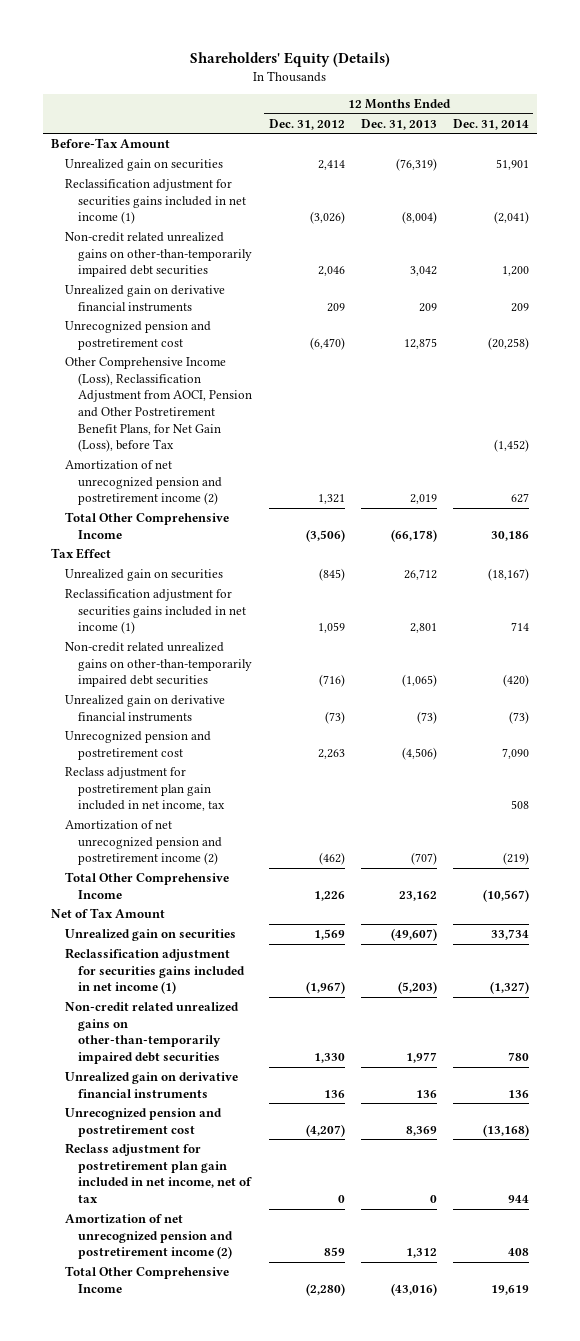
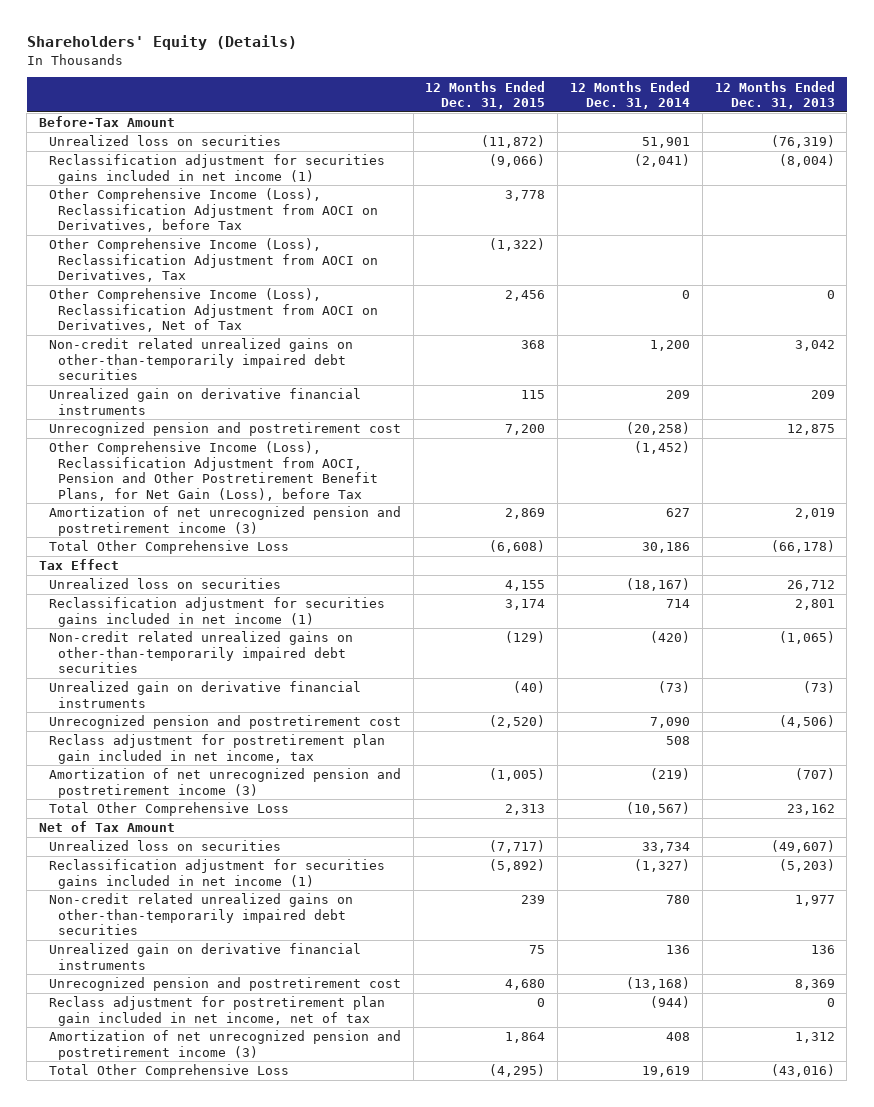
- | 12 Months Ended Dec. 31, 2012 | 12 Months Ended Dec. 31, 2013 | 12 Months Ended Dec. 31, 2014
+ | 12 Months Ended Dec. 31, 2015 | 12 Months Ended Dec. 31, 2014 | 12 Months Ended Dec. 31, 2013
- Unrealized gain on securities | 2,414 | (76,319) | 51,901
+ Unrealized loss on securities | (11,872) | 51,901 | (76,319)
+ Other Comprehensive Income (Loss), Reclassification Adjustment from AOCI on Derivatives, before Tax | 3,778 | |
+ Other Comprehensive Income (Loss), Reclassification Adjustment from AOCI on Derivatives, Tax | (1,322) | |
+ Other Comprehensive Income (Loss), Reclassification Adjustment from AOCI on Derivatives, Net of Tax | 2,456 | 0 | 0
- Amortization of net unrecognized pension and postretirement income (2) | 1,321 | 2,019 | 627
- Total Other Comprehensive Income | (3,506) | (66,178) | 30,186
+ Amortization of net unrecognized pension and postretirement income (3) | 2,869 | 627 | 2,019
+ Total Other Comprehensive Loss | (6,608) | 30,186 | (66,178)
- Unrealized gain on securities | (845) | 26,712 | (18,167)
+ Unrealized loss on securities | 4,155 | (18,167) | 26,712
- Amortization of net unrecognized pension and postretirement income (2) | (462) | (707) | (219)
- Total Other Comprehensive Income | 1,226 | 23,162 | (10,567)
+ Amortization of net unrecognized pension and postretirement income (3) | (1,005) | (219) | (707)
+ Total Other Comprehensive Loss | 2,313 | (10,567) | 23,162
- Unrealized gain on securities | 1,569 | (49,607) | 33,734
+ Unrealized loss on securities | (7,717) | 33,734 | (49,607)
- Reclass adjustment for postretirement plan gain included in net income, net of tax | 0 | 0 | 944
- Amortization of net unrecognized pension and postretirement income (2) | 859 | 1,312 | 408
- Total Other Comprehensive Income | (2,280) | (43,016) | 19,619
+ Reclass adjustment for postretirement plan gain included in net income, net of tax | 0 | (944) | 0
+ Amortization of net unrecognized pension and postretirement income (3) | 1,864 | 408 | 1,312
+ Total Other Comprehensive Loss | (4,295) | 19,619 | (43,016)

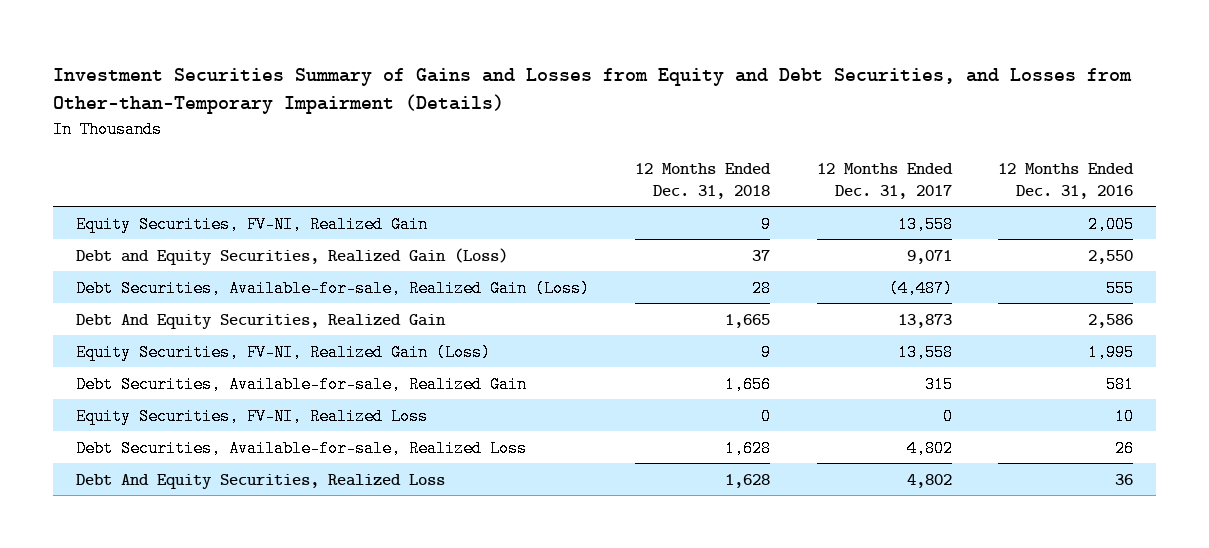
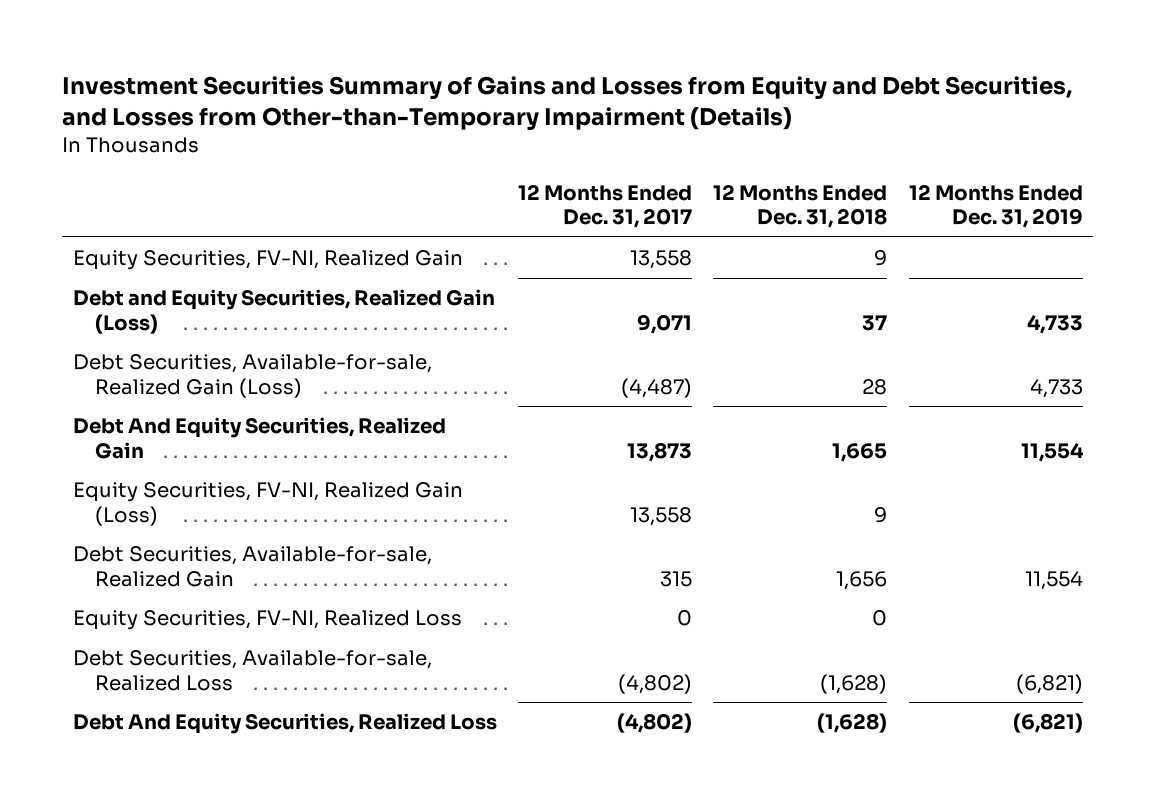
- | 12 Months Ended Dec. 31, 2018 | 12 Months Ended Dec. 31, 2017 | 12 Months Ended Dec. 31, 2016
+ | 12 Months Ended Dec. 31, 2017 | 12 Months Ended Dec. 31, 2018 | 12 Months Ended Dec. 31, 2019
- Debt Securities, Available-for-sale, Realized Loss | 1,628 | 4,802 | 26
- Debt And Equity Securities, Realized Loss | 1,628 | 4,802 | 36
+ Debt Securities, Available-for-sale, Realized Loss | (4,802) | (1,628) | (6,821)
+ Debt And Equity Securities, Realized Loss | (4,802) | (1,628) | (6,821)

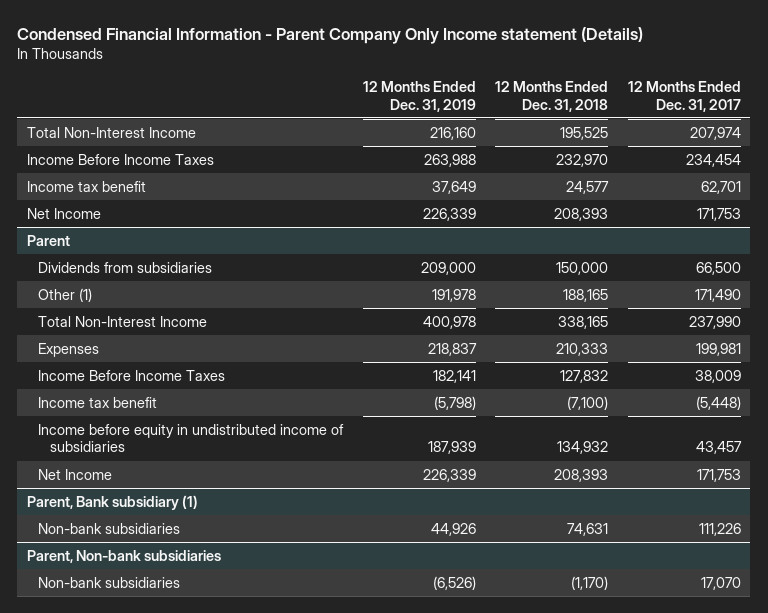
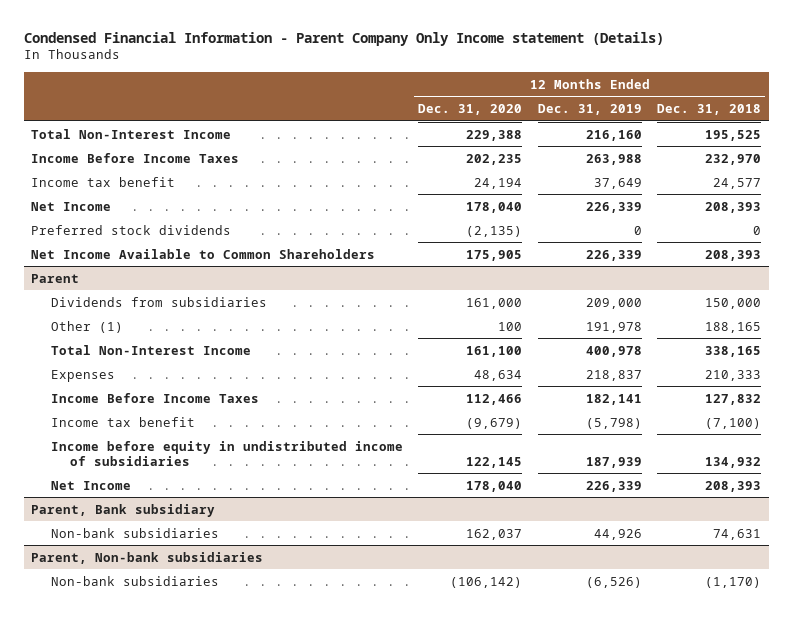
- | 12 Months Ended Dec. 31, 2019 | 12 Months Ended Dec. 31, 2018 | 12 Months Ended Dec. 31, 2017
+ | 12 Months Ended Dec. 31, 2020 | 12 Months Ended Dec. 31, 2019 | 12 Months Ended Dec. 31, 2018
+ Preferred stock dividends | (2,135) | 0 | 0
+ Net Income Available to Common Shareholders | 175,905 | 226,339 | 208,393
- Parent, Bank subsidiary (1)
+ Parent, Bank subsidiary

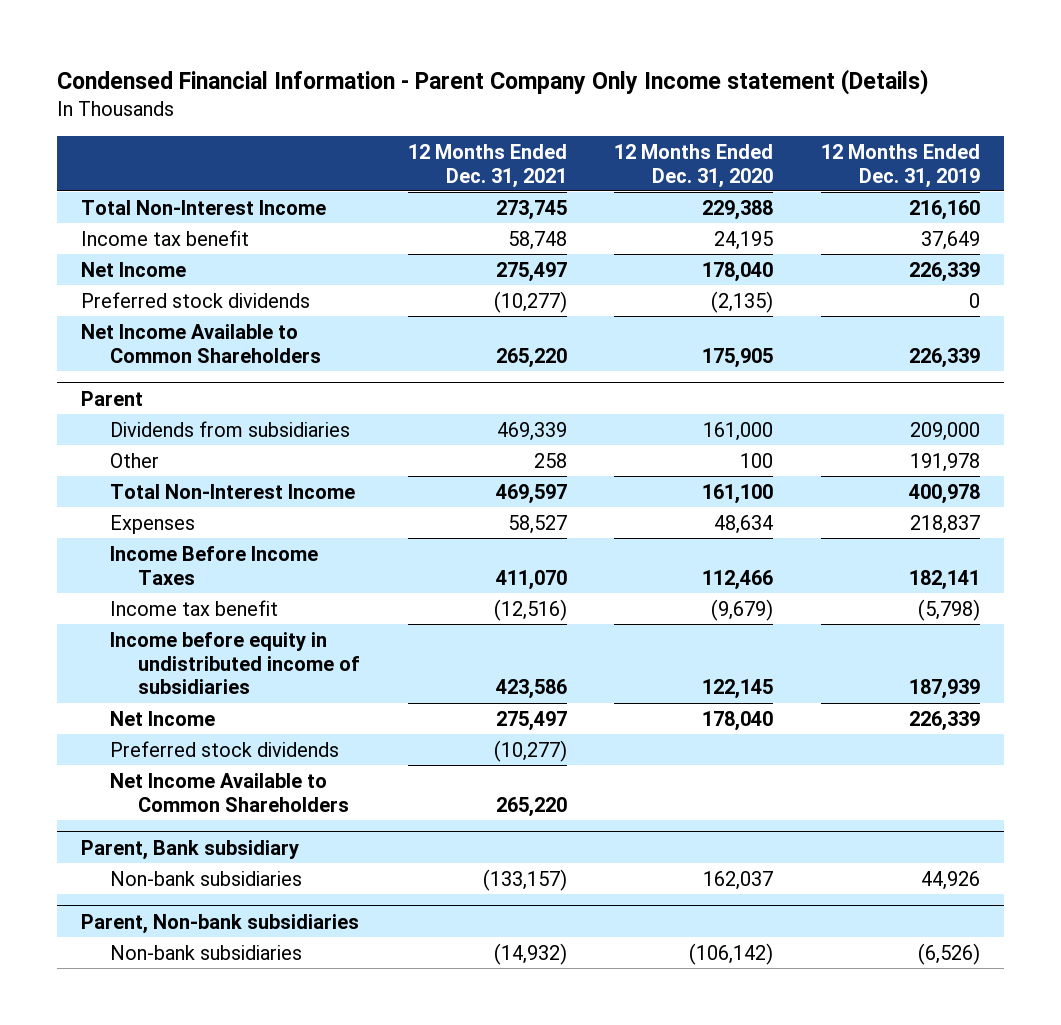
- | 12 Months Ended Dec. 31, 2020 | 12 Months Ended Dec. 31, 2019 | 12 Months Ended Dec. 31, 2018
+ | 12 Months Ended Dec. 31, 2021 | 12 Months Ended Dec. 31, 2020 | 12 Months Ended Dec. 31, 2019
- Income Before Income Taxes | 202,235 | 263,988 | 232,970
- Income tax benefit | 24,194 | 37,649 | 24,577
+ Income tax benefit | 58,748 | 24,195 | 37,649
@ Parent
- Other (1) | 100 | 191,978 | 188,165
+ Other | 258 | 100 | 191,978
+ Preferred stock dividends | (10,277) | |
+ Net Income Available to Common Shareholders | 265,220 | |

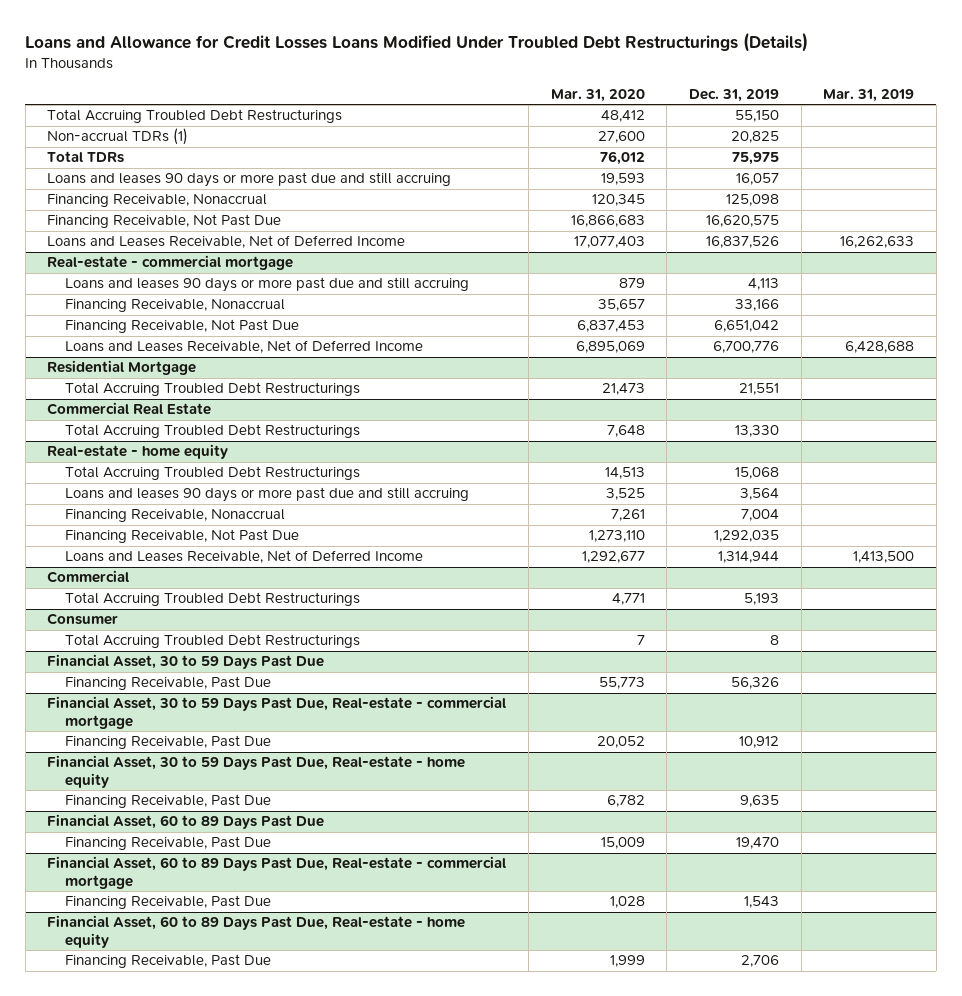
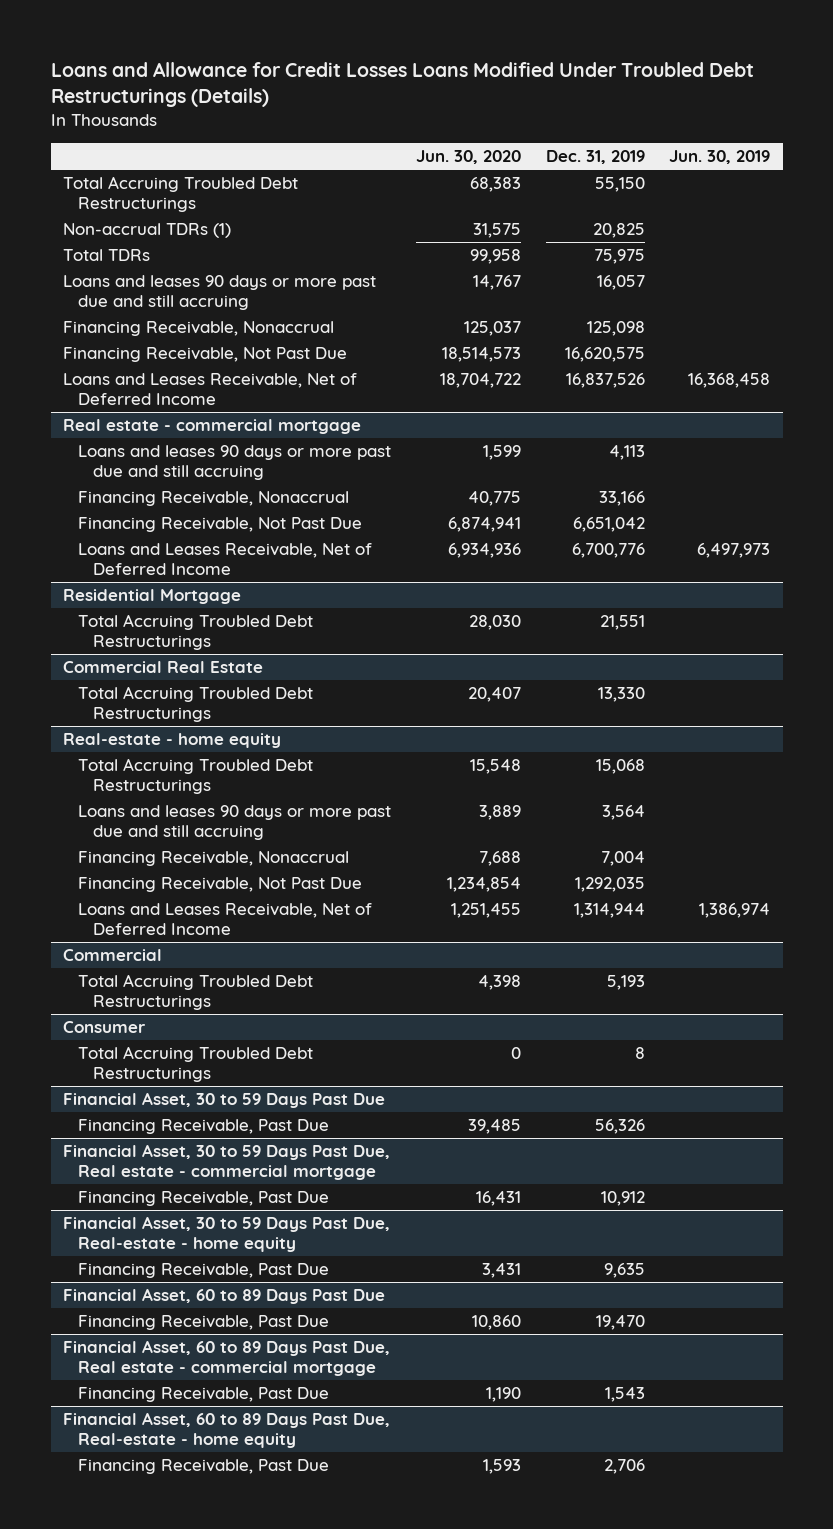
- | Mar. 31, 2020 | Dec. 31, 2019 | Mar. 31, 2019
+ | Jun. 30, 2020 | Dec. 31, 2019 | Jun. 30, 2019
- Real-estate - commercial mortgage
+ Real estate - commercial mortgage
- Financial Asset, 30 to 59 Days Past Due, Real-estate - commercial mortgage
+ Financial Asset, 30 to 59 Days Past Due, Real estate - commercial mortgage
- Financial Asset, 60 to 89 Days Past Due, Real-estate - commercial mortgage
+ Financial Asset, 60 to 89 Days Past Due, Real estate - commercial mortgage

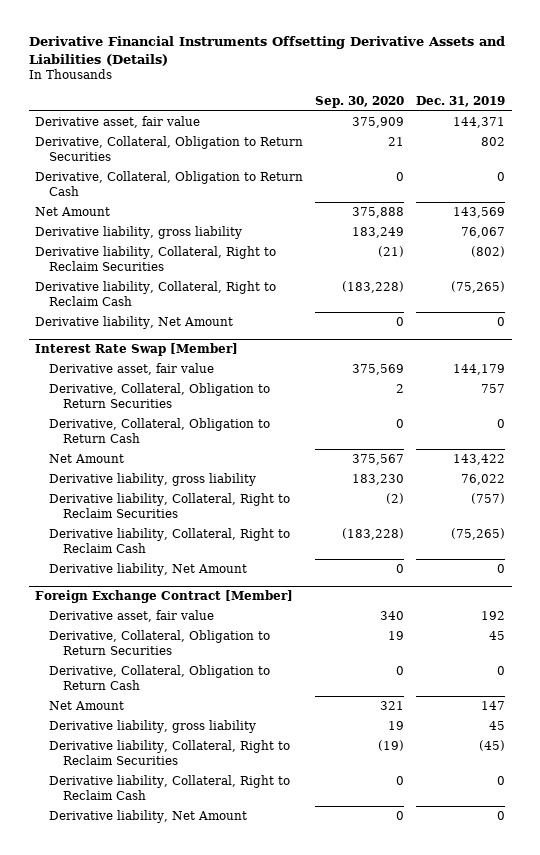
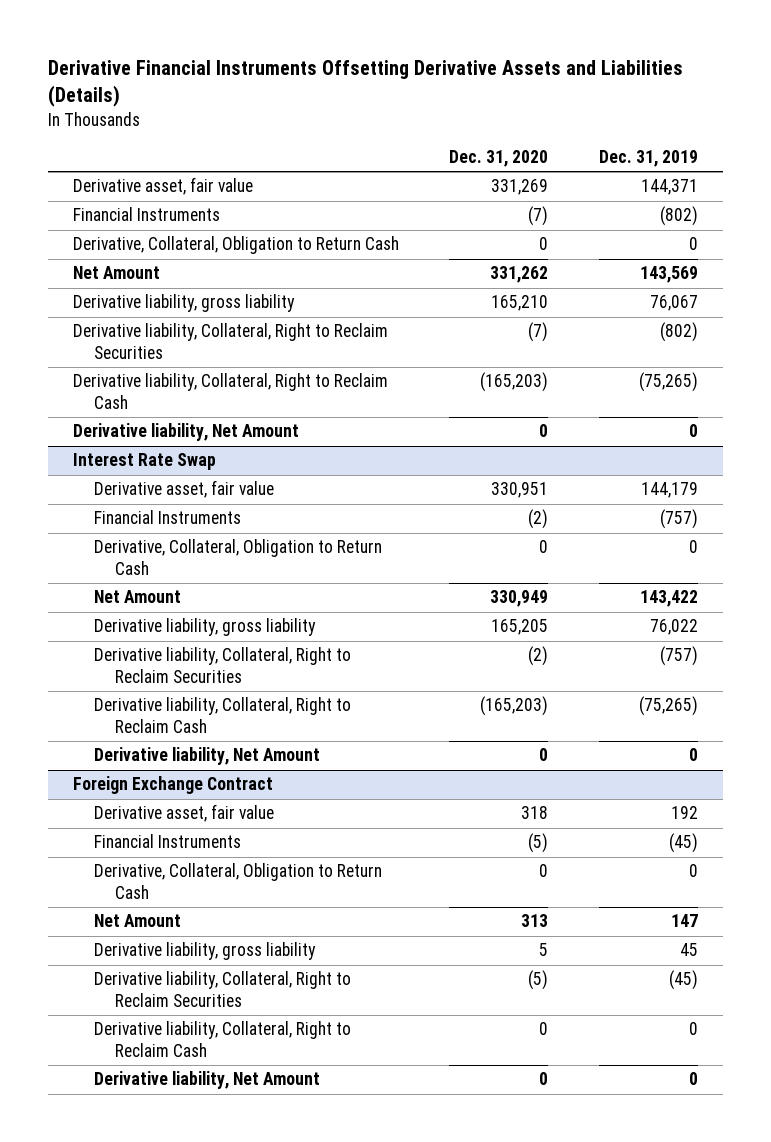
- | Sep. 30, 2020 | Dec. 31, 2019
+ | Dec. 31, 2020 | Dec. 31, 2019
- Derivative, Collateral, Obligation to Return Securities | 21 | 802
+ Financial Instruments | (7) | (802)
- Interest Rate Swap [Member]
+ Interest Rate Swap
- Derivative, Collateral, Obligation to Return Securities | 2 | 757
+ Financial Instruments | (2) | (757)
- Foreign Exchange Contract [Member]
+ Foreign Exchange Contract
- Derivative, Collateral, Obligation to Return Securities | 19 | 45
+ Financial Instruments | (5) | (45)

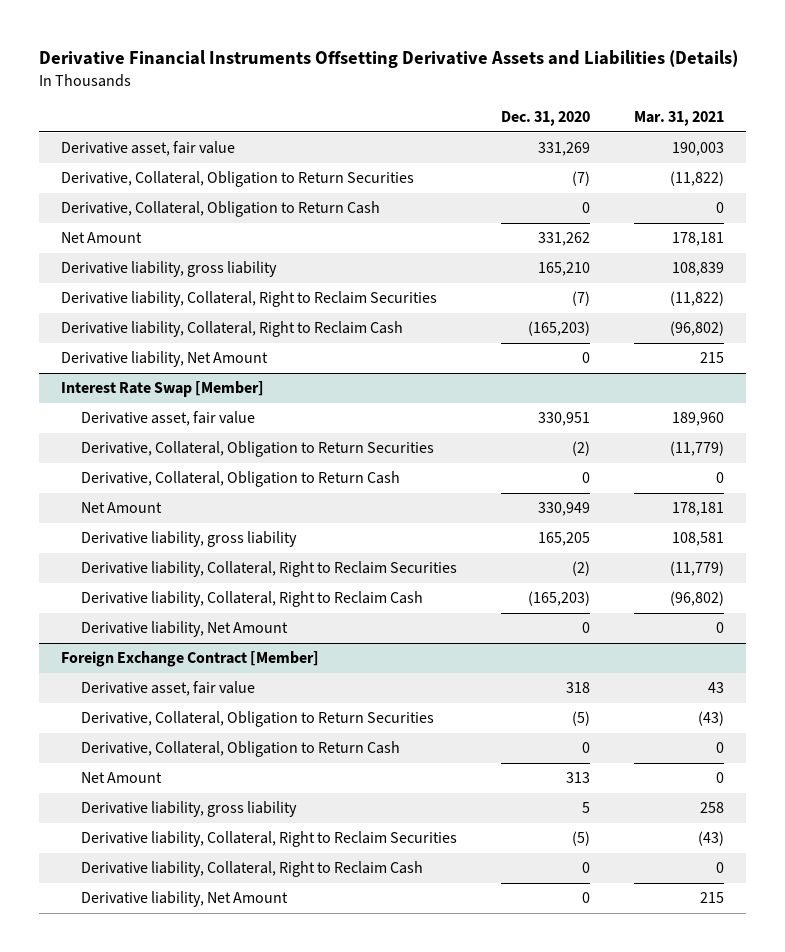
- | Dec. 31, 2020 | Dec. 31, 2019
+ | Dec. 31, 2020 | Mar. 31, 2021
- Financial Instruments | (7) | (802)
+ Derivative, Collateral, Obligation to Return Securities | (7) | (11,822)
- Interest Rate Swap
+ Interest Rate Swap [Member]
- Financial Instruments | (2) | (757)
+ Derivative, Collateral, Obligation to Return Securities | (2) | (11,779)
- Foreign Exchange Contract
+ Foreign Exchange Contract [Member]
- Financial Instruments | (5) | (45)
+ Derivative, Collateral, Obligation to Return Securities | (5) | (43)

